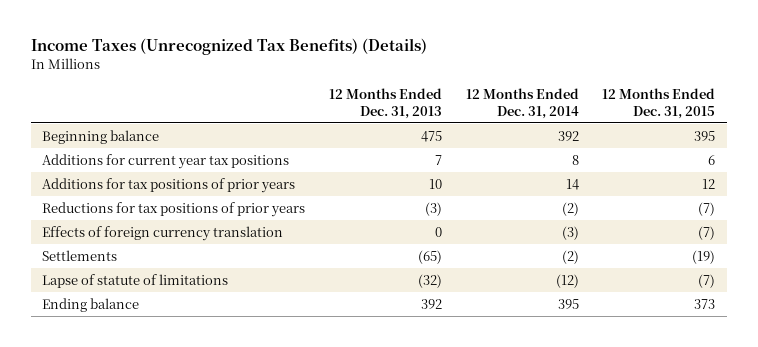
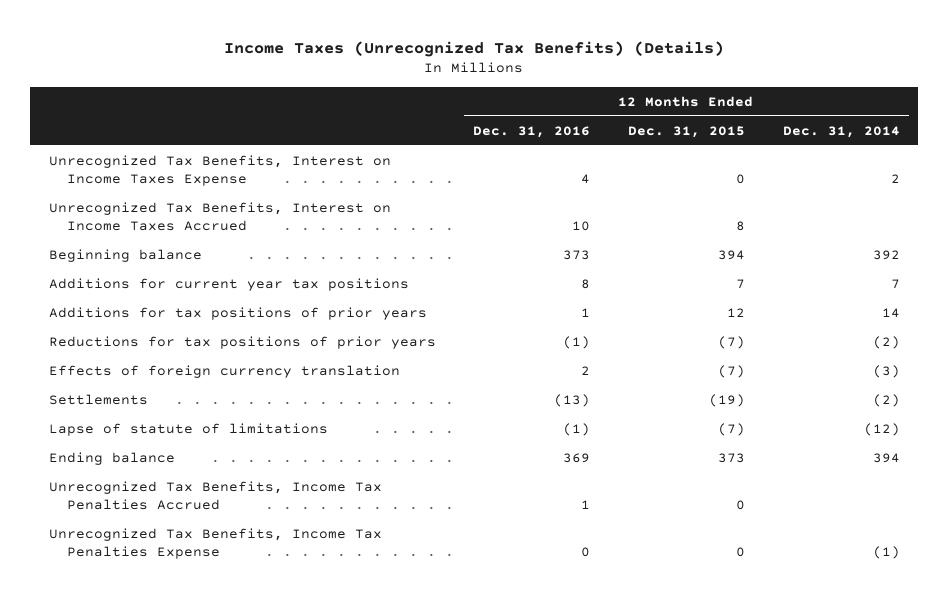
- | 12 Months Ended Dec. 31, 2013 | 12 Months Ended Dec. 31, 2014 | 12 Months Ended Dec. 31, 2015
+ | 12 Months Ended Dec. 31, 2016 | 12 Months Ended Dec. 31, 2015 | 12 Months Ended Dec. 31, 2014
- Beginning balance | 475 | 392 | 395
- Additions for current year tax positions | 7 | 8 | 6
+ Unrecognized Tax Benefits, Interest on Income Taxes Expense | 4 | 0 | 2
+ Unrecognized Tax Benefits, Interest on Income Taxes Accrued | 10 | 8 |
+ Beginning balance | 373 | 394 | 392
+ Additions for current year tax positions | 8 | 7 | 7
- Ending balance | 392 | 395 | 373
+ Ending balance | 369 | 373 | 394
+ Unrecognized Tax Benefits, Income Tax Penalties Accrued | 1 | 0 |
+ Unrecognized Tax Benefits, Income Tax Penalties Expense | 0 | 0 | (1)

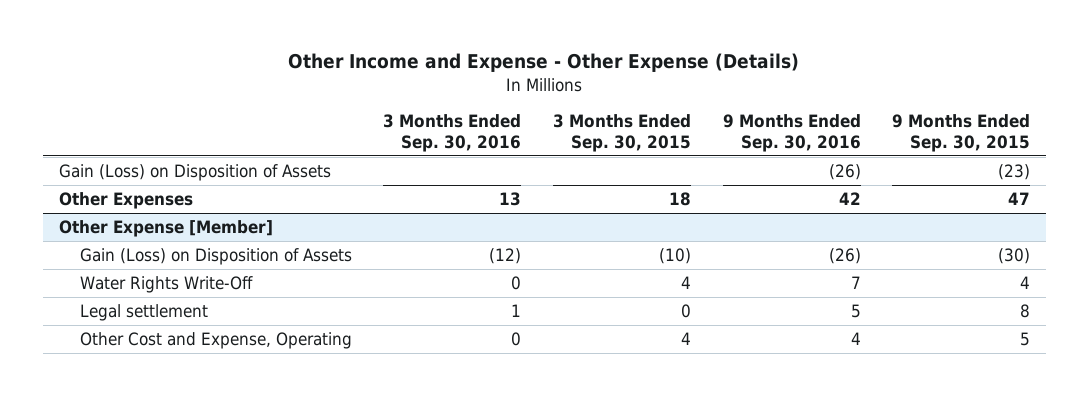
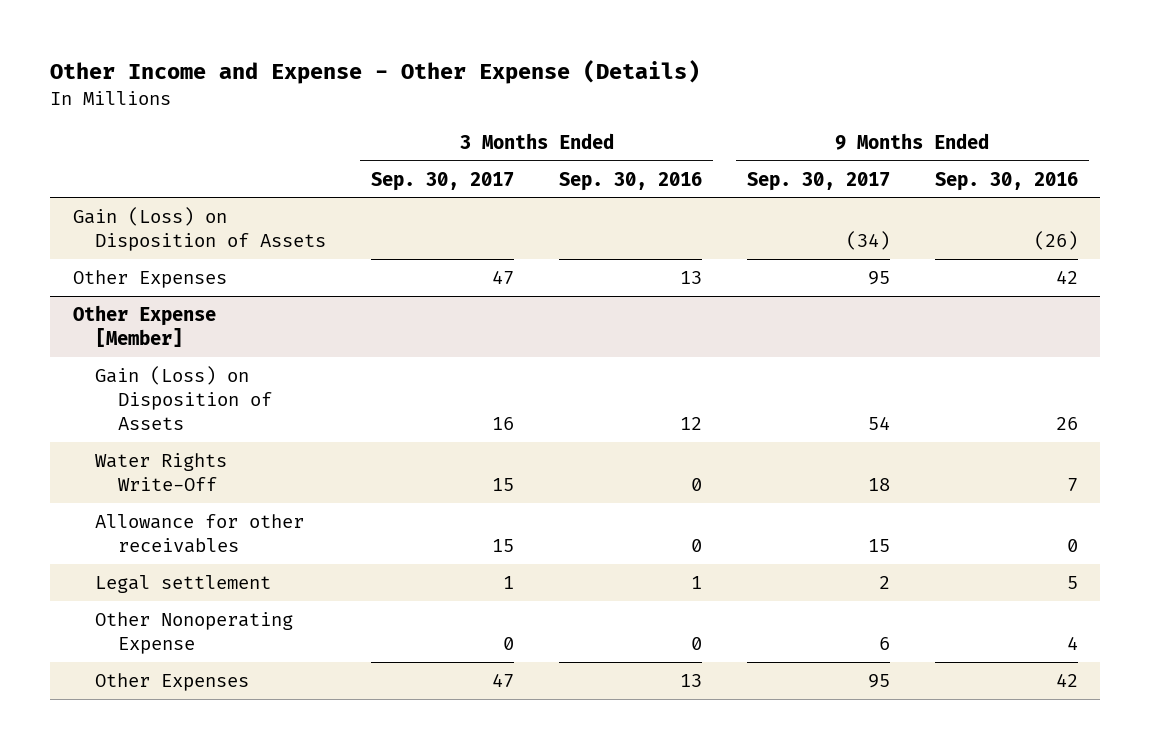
- | 3 Months Ended Sep. 30, 2016 | 3 Months Ended Sep. 30, 2015 | 9 Months Ended Sep. 30, 2016 | 9 Months Ended Sep. 30, 2015
+ | 3 Months Ended Sep. 30, 2017 | 3 Months Ended Sep. 30, 2016 | 9 Months Ended Sep. 30, 2017 | 9 Months Ended Sep. 30, 2016
@ Other Expense [Member]
- Gain (Loss) on Disposition of Assets | (12) | (10) | (26) | (30)
+ Gain (Loss) on Disposition of Assets | 16 | 12 | 54 | 26
+ Allowance for other receivables | 15 | 0 | 15 | 0
- Other Cost and Expense, Operating | 0 | 4 | 4 | 5
+ Other Nonoperating Expense | 0 | 0 | 6 | 4
+ Other Expenses | 47 | 13 | 95 | 42

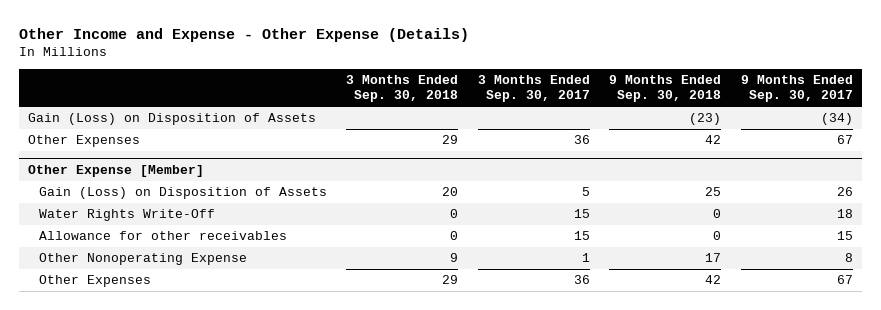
- | 3 Months Ended Sep. 30, 2017 | 3 Months Ended Sep. 30, 2016 | 9 Months Ended Sep. 30, 2017 | 9 Months Ended Sep. 30, 2016
+ | 3 Months Ended Sep. 30, 2018 | 3 Months Ended Sep. 30, 2017 | 9 Months Ended Sep. 30, 2018 | 9 Months Ended Sep. 30, 2017
- Other Expenses | 47 | 13 | 95 | 42
+ Other Expenses | 29 | 36 | 42 | 67
@ Other Expense [Member]
- Gain (Loss) on Disposition of Assets | 16 | 12 | 54 | 26
+ Gain (Loss) on Disposition of Assets | 20 | 5 | 25 | 26
- Legal settlement | 1 | 1 | 2 | 5
- Other Nonoperating Expense | 0 | 0 | 6 | 4
- Other Expenses | 47 | 13 | 95 | 42
+ Other Nonoperating Expense | 9 | 1 | 17 | 8
+ Other Expenses | 29 | 36 | 42 | 67

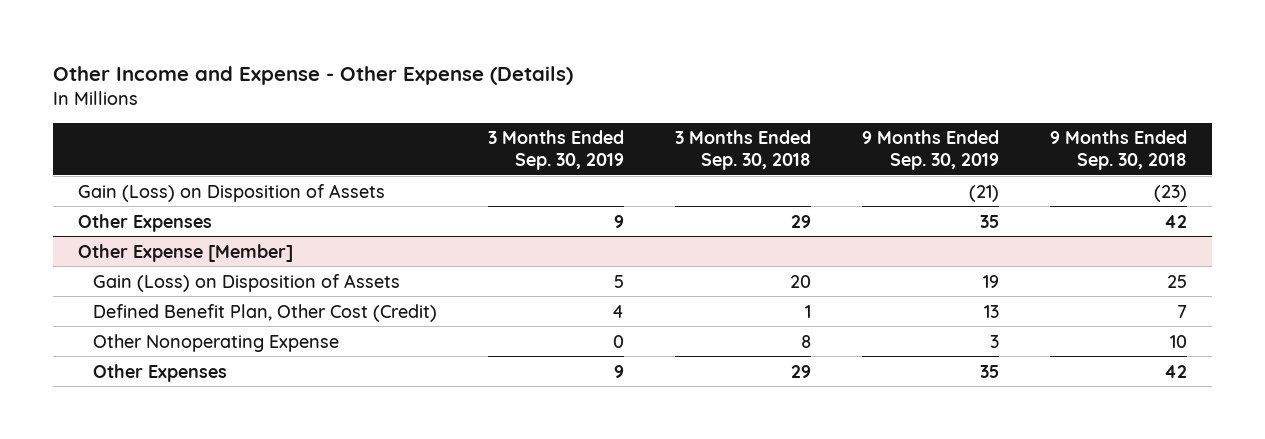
- | 3 Months Ended Sep. 30, 2018 | 3 Months Ended Sep. 30, 2017 | 9 Months Ended Sep. 30, 2018 | 9 Months Ended Sep. 30, 2017
+ | 3 Months Ended Sep. 30, 2019 | 3 Months Ended Sep. 30, 2018 | 9 Months Ended Sep. 30, 2019 | 9 Months Ended Sep. 30, 2018
@ Other Expense [Member]
- Water Rights Write-Off | 0 | 15 | 0 | 18
- Allowance for other receivables | 0 | 15 | 0 | 15
- Other Nonoperating Expense | 9 | 1 | 17 | 8
+ Defined Benefit Plan, Other Cost (Credit) | 4 | 1 | 13 | 7
+ Other Nonoperating Expense | 0 | 8 | 3 | 10

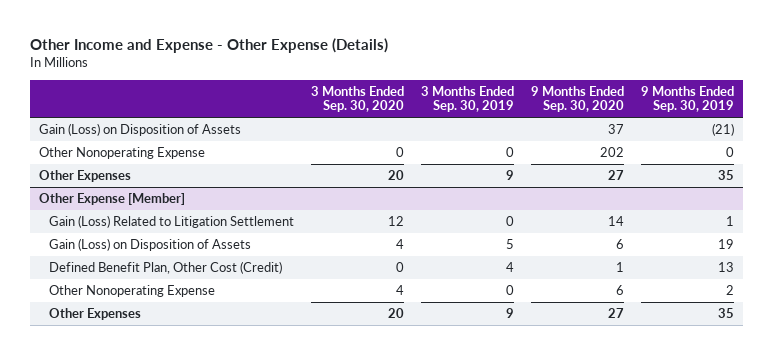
- | 3 Months Ended Sep. 30, 2019 | 3 Months Ended Sep. 30, 2018 | 9 Months Ended Sep. 30, 2019 | 9 Months Ended Sep. 30, 2018
+ | 3 Months Ended Sep. 30, 2020 | 3 Months Ended Sep. 30, 2019 | 9 Months Ended Sep. 30, 2020 | 9 Months Ended Sep. 30, 2019
+ Other Nonoperating Expense | 0 | 0 | 202 | 0
@ Other Expense [Member]
+ Gain (Loss) Related to Litigation Settlement | 12 | 0 | 14 | 1
- Other Nonoperating Expense | 0 | 8 | 3 | 10
+ Other Nonoperating Expense | 4 | 0 | 6 | 2

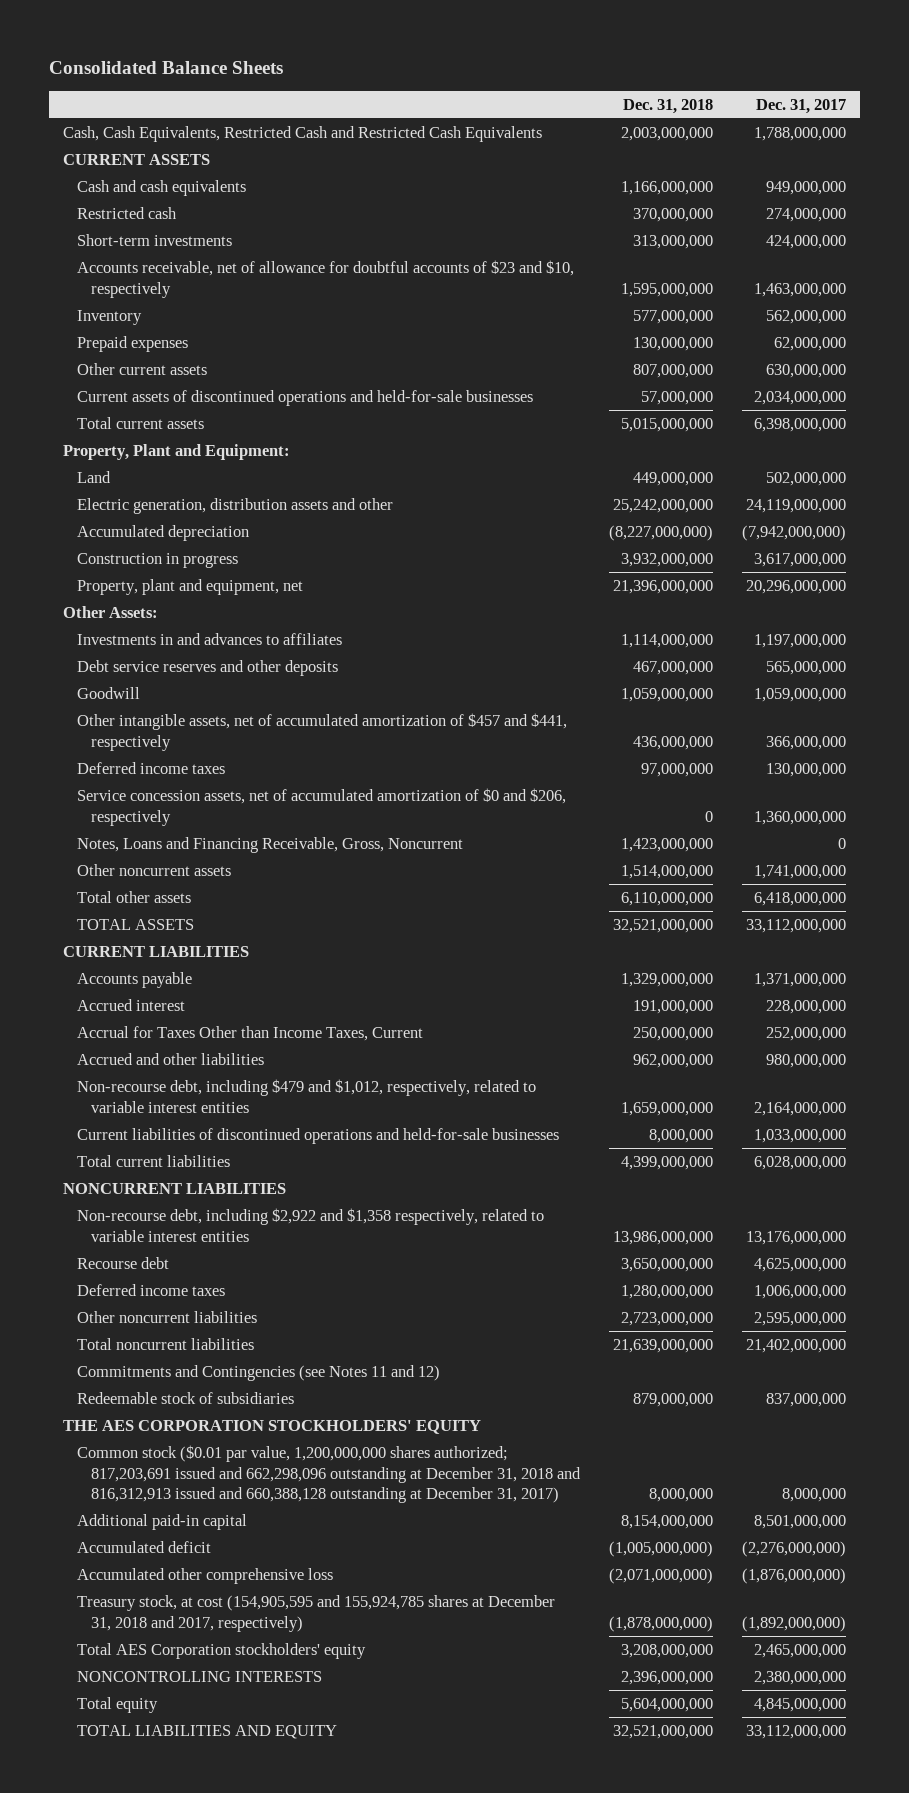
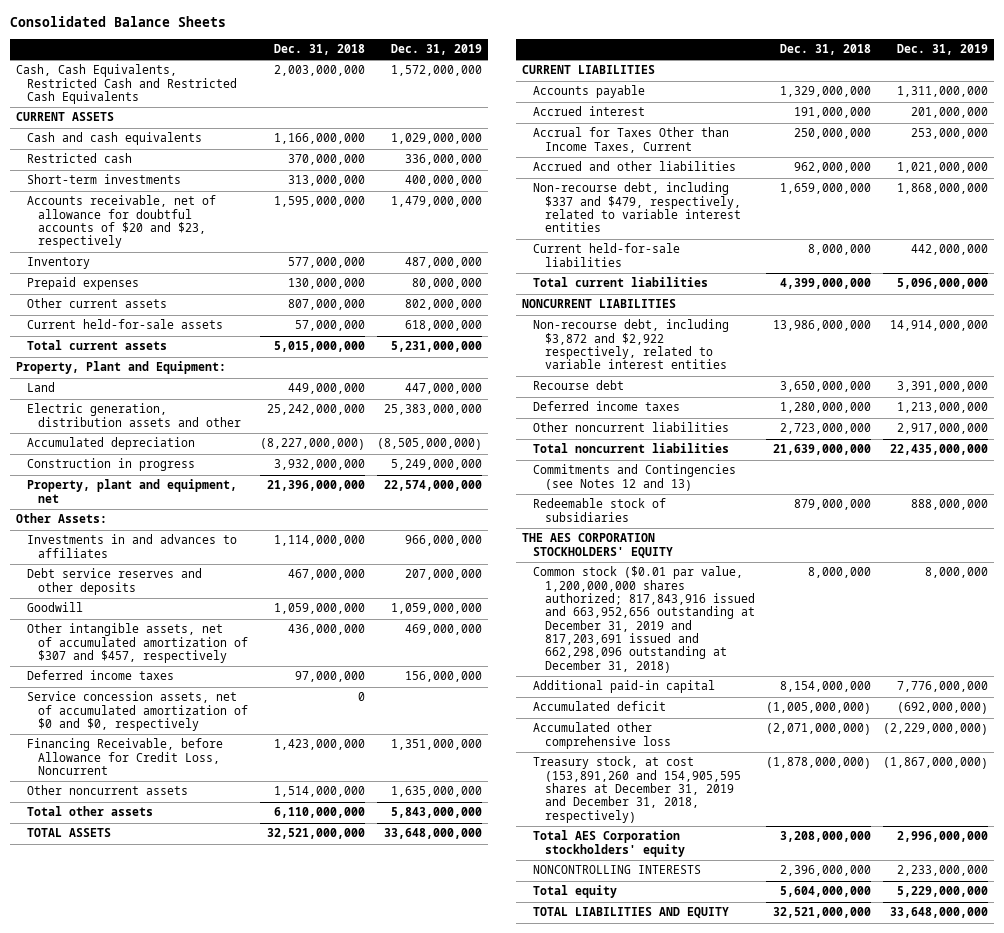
- | Dec. 31, 2018 | Dec. 31, 2017
+ | Dec. 31, 2018 | Dec. 31, 2019
- Accounts receivable, net of allowance for doubtful accounts of $23 and $10, respectively | 1,595,000,000 | 1,463,000,000
+ Accounts receivable, net of allowance for doubtful accounts of $20 and $23, respectively | 1,595,000,000 | 1,479,000,000
- Current assets of discontinued operations and held-for-sale businesses | 57,000,000 | 2,034,000,000
+ Current held-for-sale assets | 57,000,000 | 618,000,000
- Other intangible assets, net of accumulated amortization of $457 and $441, respectively | 436,000,000 | 366,000,000
+ Other intangible assets, net of accumulated amortization of $307 and $457, respectively | 436,000,000 | 469,000,000
- Service concession assets, net of accumulated amortization of $0 and $206, respectively | 0 | 1,360,000,000
- Notes, Loans and Financing Receivable, Gross, Noncurrent | 1,423,000,000 | 0
+ Service concession assets, net of accumulated amortization of $0 and $0, respectively | 0 |
+ Financing Receivable, before Allowance for Credit Loss, Noncurrent | 1,423,000,000 | 1,351,000,000
- Non-recourse debt, including $479 and $1,012, respectively, related to variable interest entities | 1,659,000,000 | 2,164,000,000
- Current liabilities of discontinued operations and held-for-sale businesses | 8,000,000 | 1,033,000,000
+ Non-recourse debt, including $337 and $479, respectively, related to variable interest entities | 1,659,000,000 | 1,868,000,000
+ Current held-for-sale liabilities | 8,000,000 | 442,000,000
- Non-recourse debt, including $2,922 and $1,358 respectively, related to variable interest entities | 13,986,000,000 | 13,176,000,000
+ Non-recourse debt, including $3,872 and $2,922 respectively, related to variable interest entities | 13,986,000,000 | 14,914,000,000
- Commitments and Contingencies (see Notes 11 and 12)
+ Commitments and Contingencies (see Notes 12 and 13)
- Common stock ($0.01 par value, 1,200,000,000 shares authorized; 817,203,691 issued and 662,298,096 outstanding at December 31, 2018 and 816,312,913 issued and 660,388,128 outstanding at December 31, 2017) | 8,000,000 | 8,000,000
+ Common stock ($0.01 par value, 1,200,000,000 shares authorized; 817,843,916 issued and 663,952,656 outstanding at December 31, 2019 and 817,203,691 issued and 662,298,096 outstanding at December 31, 2018) | 8,000,000 | 8,000,000
- Treasury stock, at cost (154,905,595 and 155,924,785 shares at December 31, 2018 and 2017, respectively) | (1,878,000,000) | (1,892,000,000)
+ Treasury stock, at cost (153,891,260 and 154,905,595 shares at December 31, 2019 and December 31, 2018, respectively) | (1,878,000,000) | (1,867,000,000)

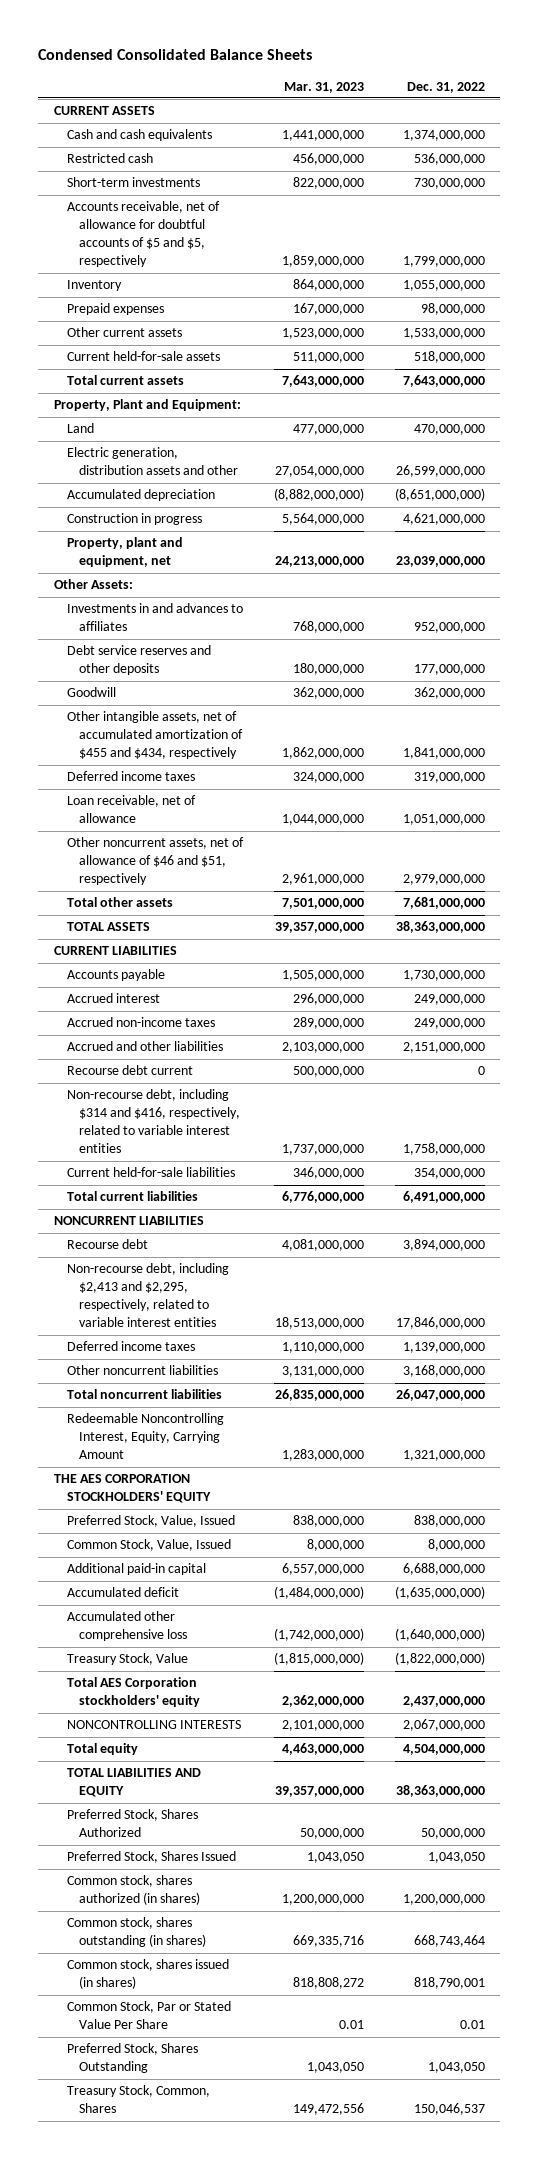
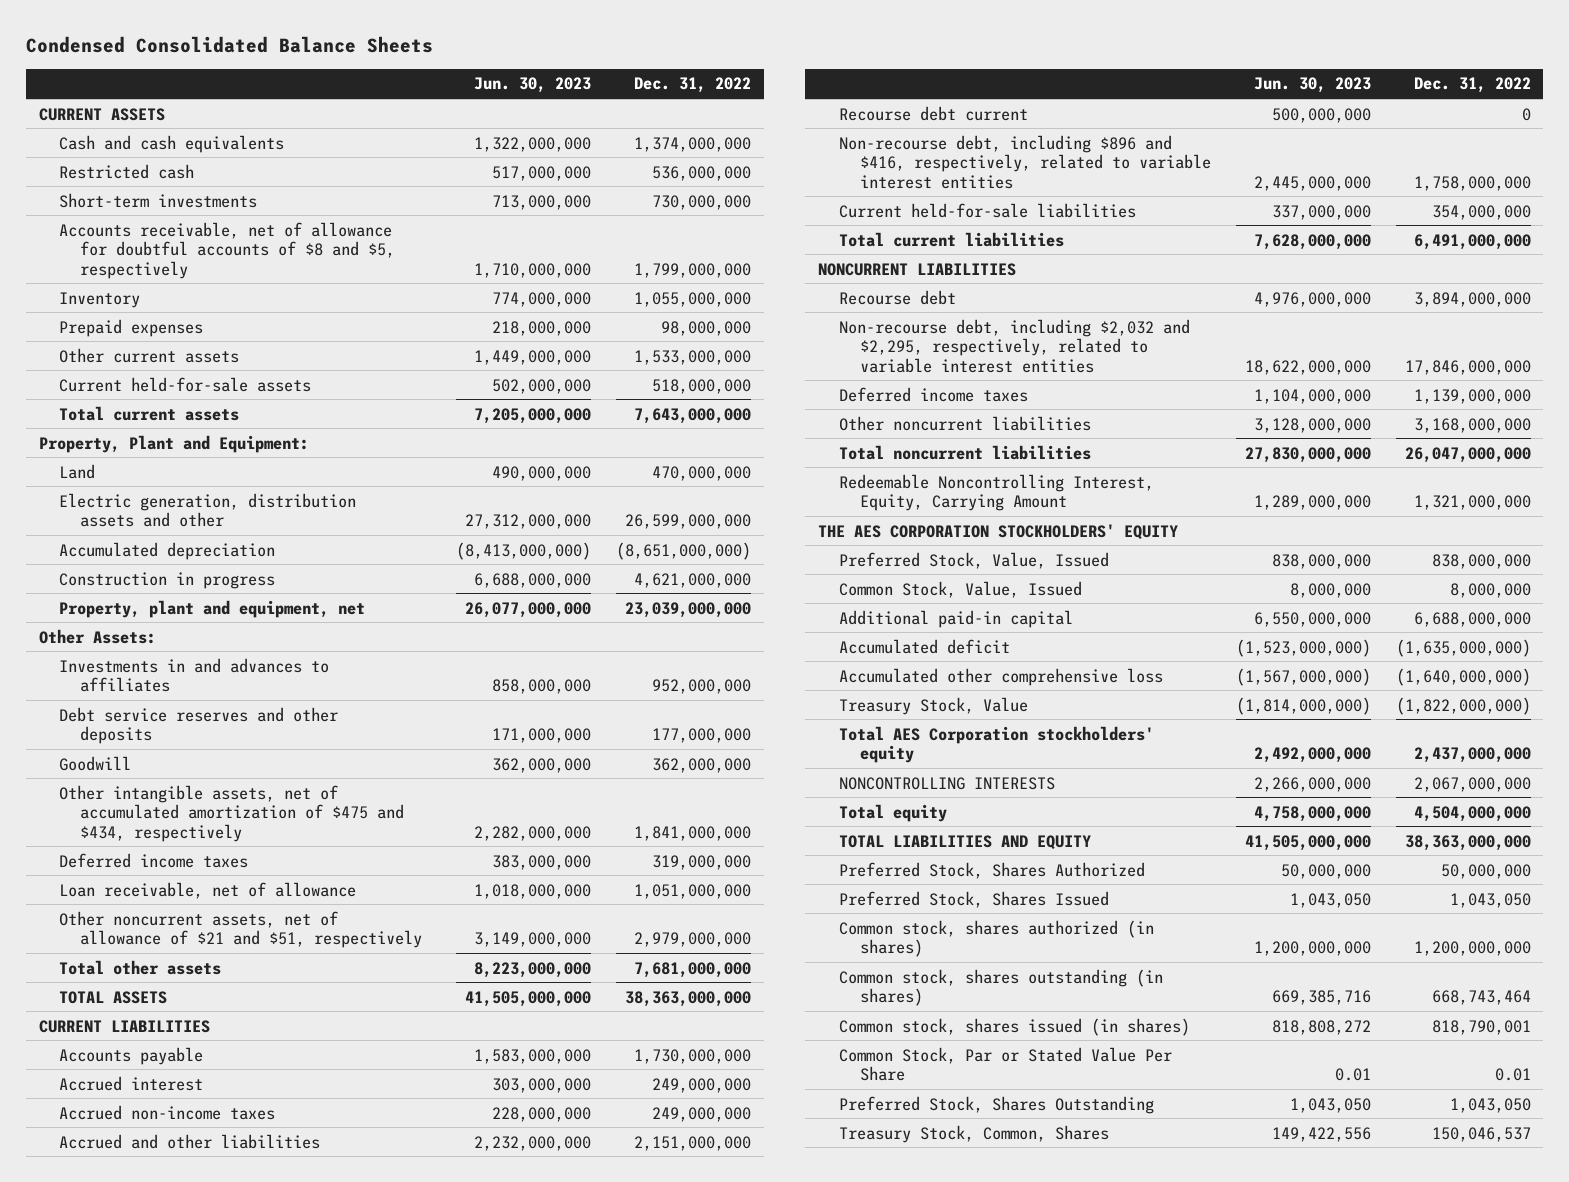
- | Mar. 31, 2023 | Dec. 31, 2022
+ | Jun. 30, 2023 | Dec. 31, 2022
- Accounts receivable, net of allowance for doubtful accounts of $5 and $5, respectively | 1,859,000,000 | 1,799,000,000
+ Accounts receivable, net of allowance for doubtful accounts of $8 and $5, respectively | 1,710,000,000 | 1,799,000,000
- Other intangible assets, net of accumulated amortization of $455 and $434, respectively | 1,862,000,000 | 1,841,000,000
+ Other intangible assets, net of accumulated amortization of $475 and $434, respectively | 2,282,000,000 | 1,841,000,000
- Other noncurrent assets, net of allowance of $46 and $51, respectively | 2,961,000,000 | 2,979,000,000
+ Other noncurrent assets, net of allowance of $21 and $51, respectively | 3,149,000,000 | 2,979,000,000
- Non-recourse debt, including $314 and $416, respectively, related to variable interest entities | 1,737,000,000 | 1,758,000,000
+ Non-recourse debt, including $896 and $416, respectively, related to variable interest entities | 2,445,000,000 | 1,758,000,000
- Non-recourse debt, including $2,413 and $2,295, respectively, related to variable interest entities | 18,513,000,000 | 17,846,000,000
+ Non-recourse debt, including $2,032 and $2,295, respectively, related to variable interest entities | 18,622,000,000 | 17,846,000,000

